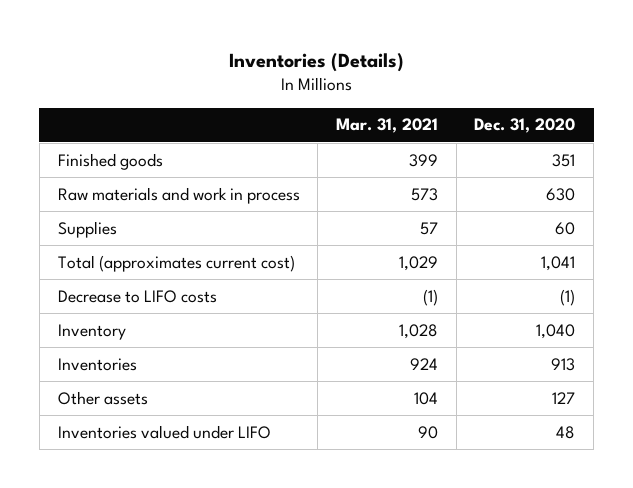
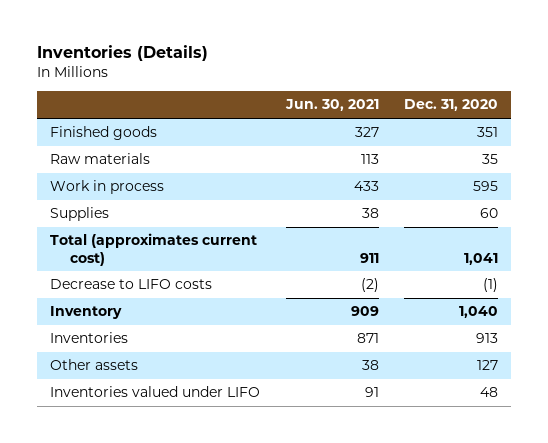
- | Mar. 31, 2021 | Dec. 31, 2020
+ | Jun. 30, 2021 | Dec. 31, 2020
- Raw materials and work in process | 573 | 630
+ Raw materials | 113 | 35
+ Work in process | 433 | 595

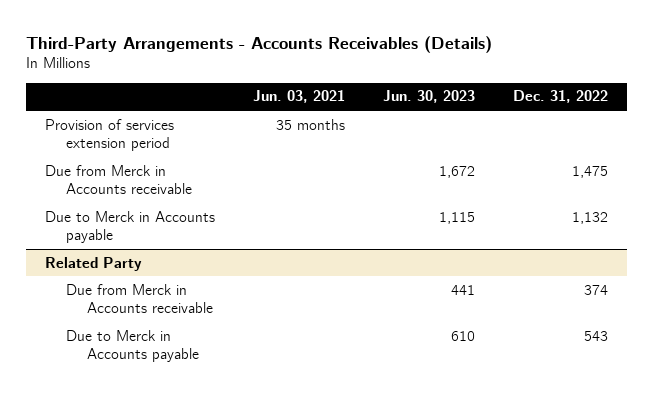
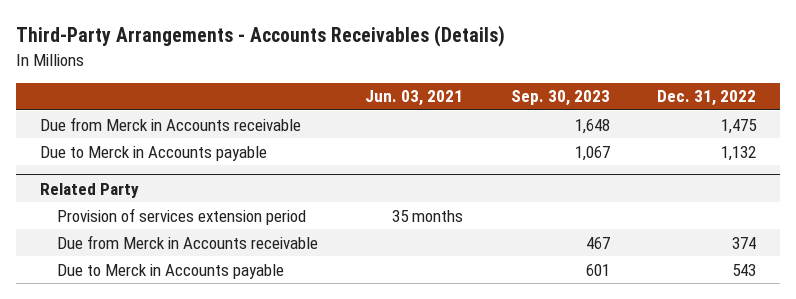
- | Jun. 03, 2021 | Jun. 30, 2023 | Dec. 31, 2022
+ | Jun. 03, 2021 | Sep. 30, 2023 | Dec. 31, 2022
- Provision of services extension period | 35 months | |
@ Related Party
+ Provision of services extension period | 35 months | |

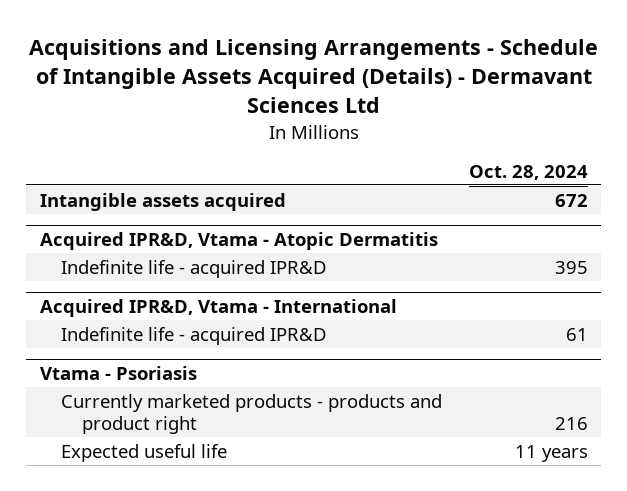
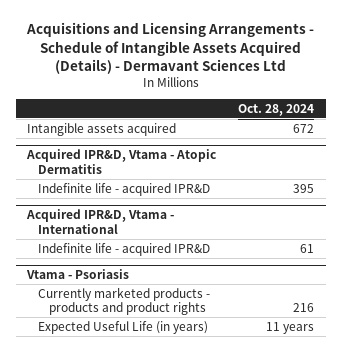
@ Vtama - Psoriasis
- Currently marketed products - products and product right | 216
- Expected useful life | 11 years
+ Currently marketed products - products and product rights | 216
+ Expected Useful Life (in years) | 11 years

